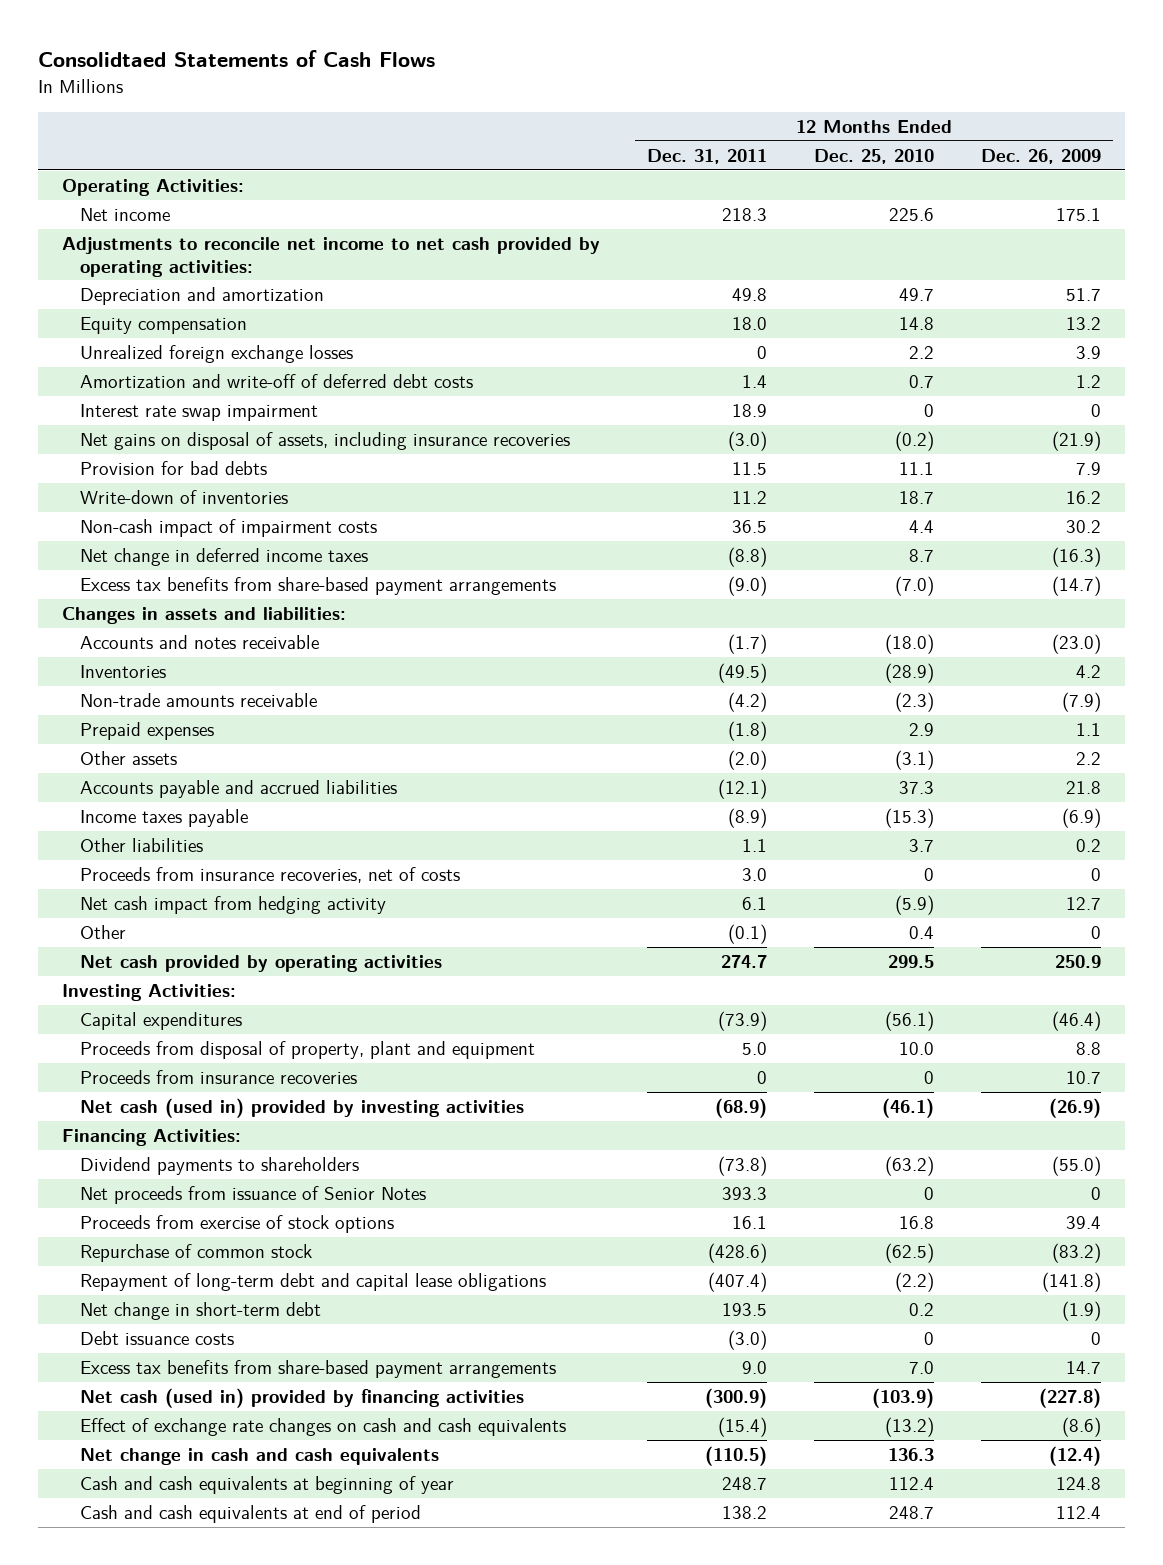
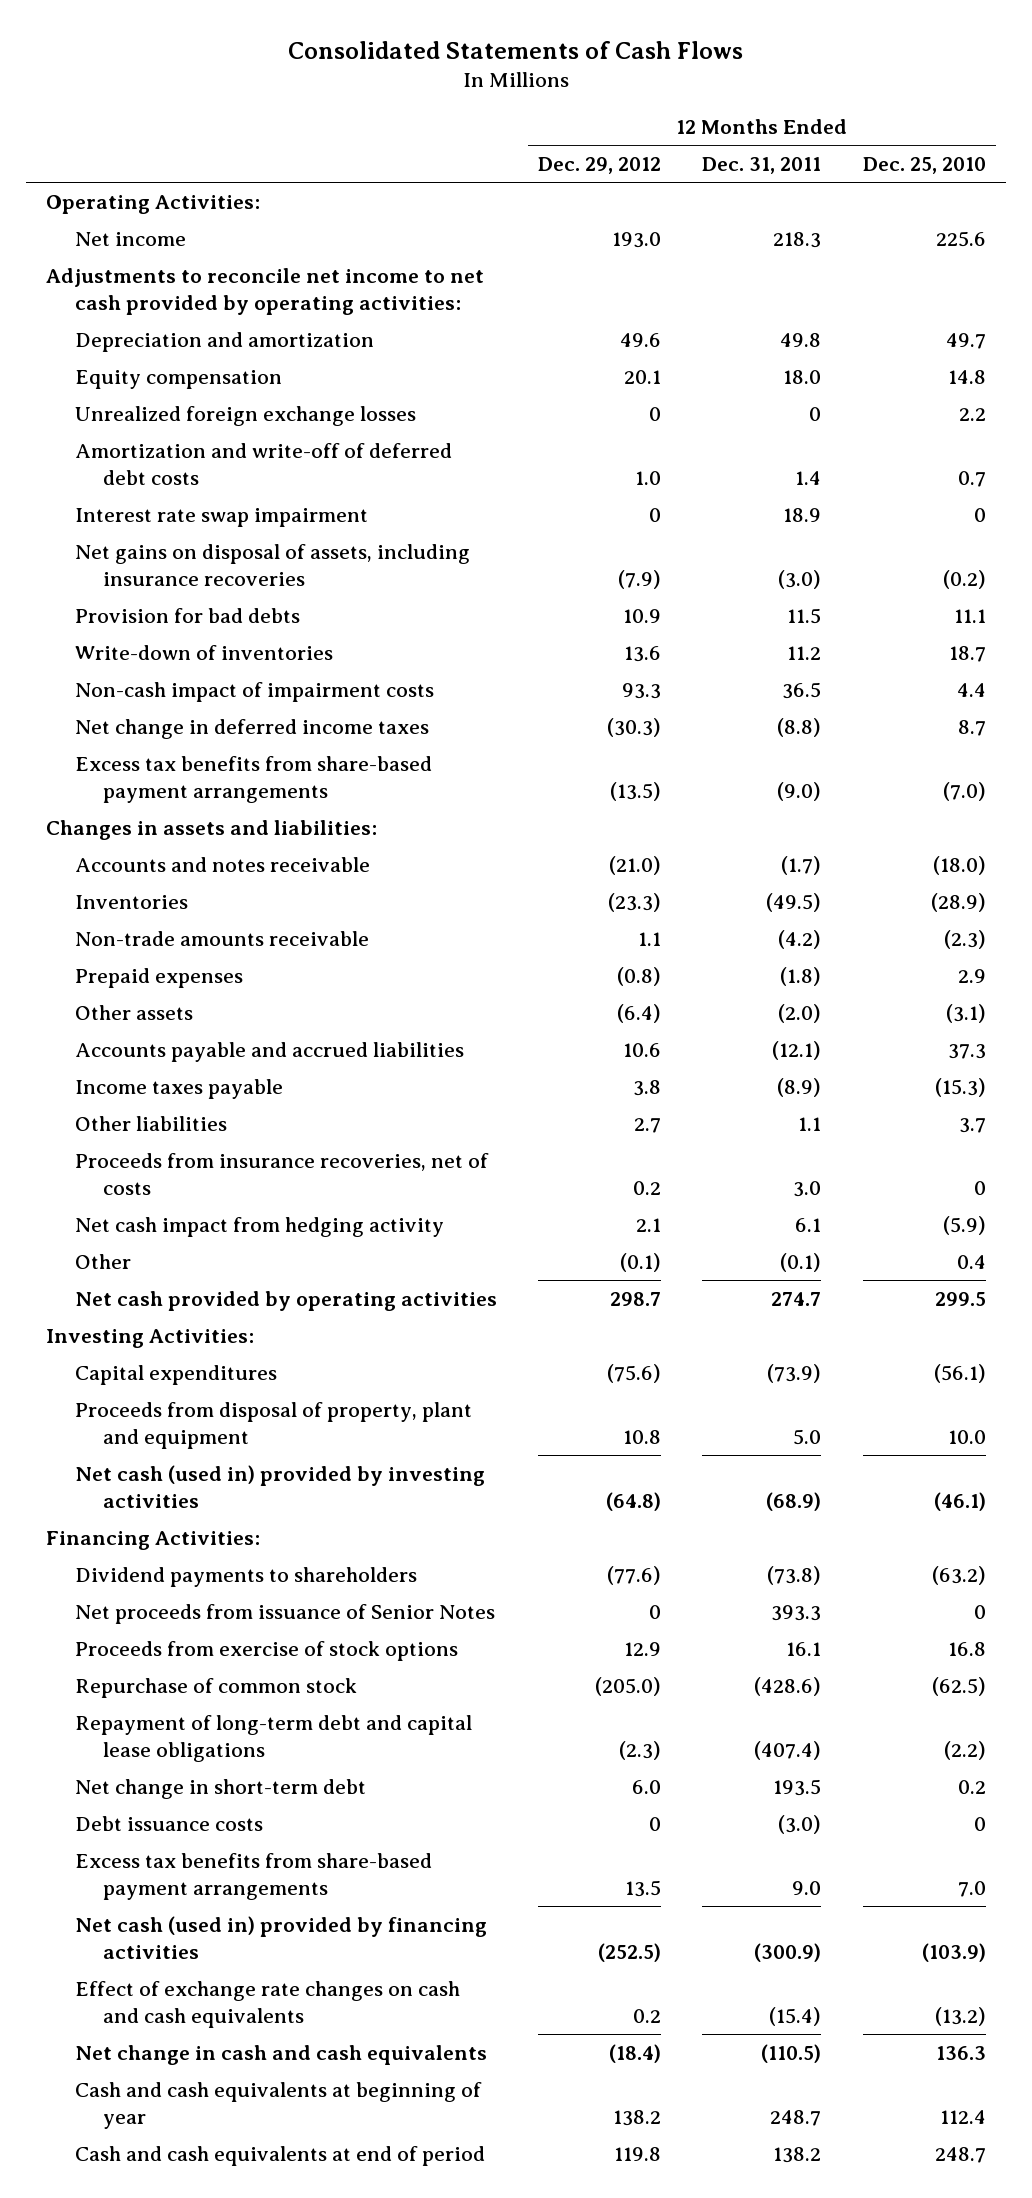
- Consolidtaed Statements of Cash Flows
+ Consolidated Statements of Cash Flows
- | 12 Months Ended Dec. 31, 2011 | 12 Months Ended Dec. 25, 2010 | 12 Months Ended Dec. 26, 2009
+ | 12 Months Ended Dec. 29, 2012 | 12 Months Ended Dec. 31, 2011 | 12 Months Ended Dec. 25, 2010
- Proceeds from insurance recoveries | 0 | 0 | 10.7

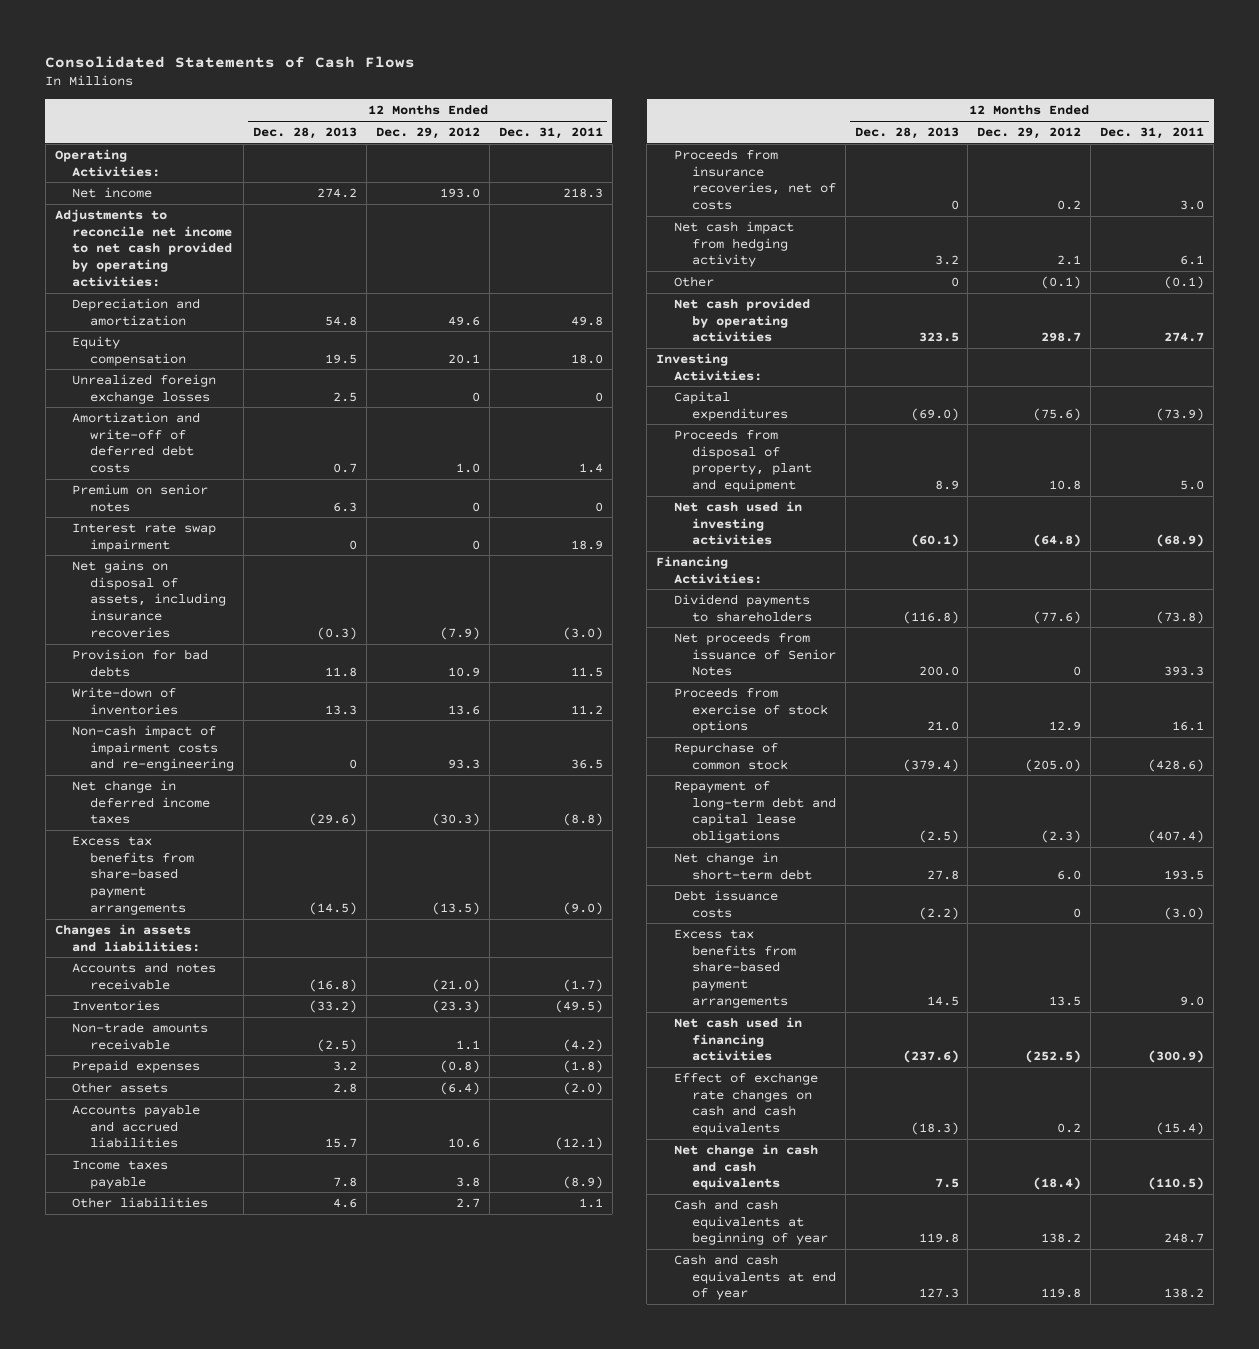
- | 12 Months Ended Dec. 29, 2012 | 12 Months Ended Dec. 31, 2011 | 12 Months Ended Dec. 25, 2010
+ | 12 Months Ended Dec. 28, 2013 | 12 Months Ended Dec. 29, 2012 | 12 Months Ended Dec. 31, 2011
+ Premium on senior notes | 6.3 | 0 | 0
- Non-cash impact of impairment costs | 93.3 | 36.5 | 4.4
+ Non-cash impact of impairment costs and re-engineering | 0 | 93.3 | 36.5
- Net cash (used in) provided by investing activities | (64.8) | (68.9) | (46.1)
+ Net cash used in investing activities | (60.1) | (64.8) | (68.9)
- Net cash (used in) provided by financing activities | (252.5) | (300.9) | (103.9)
+ Net cash used in financing activities | (237.6) | (252.5) | (300.9)
- Cash and cash equivalents at end of period | 119.8 | 138.2 | 248.7
+ Cash and cash equivalents at end of year | 127.3 | 119.8 | 138.2

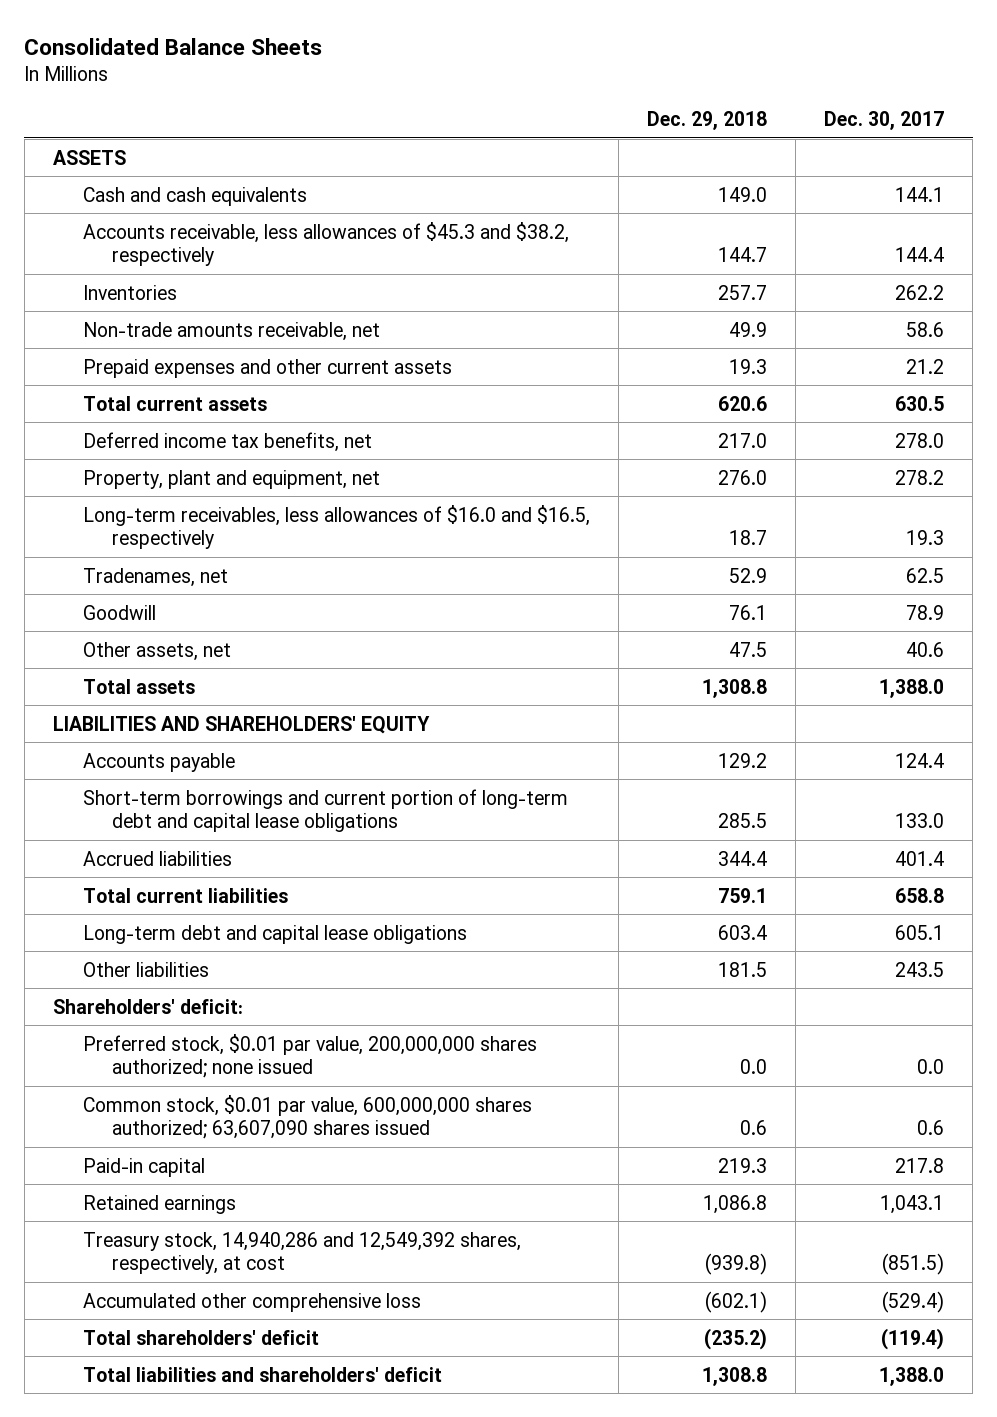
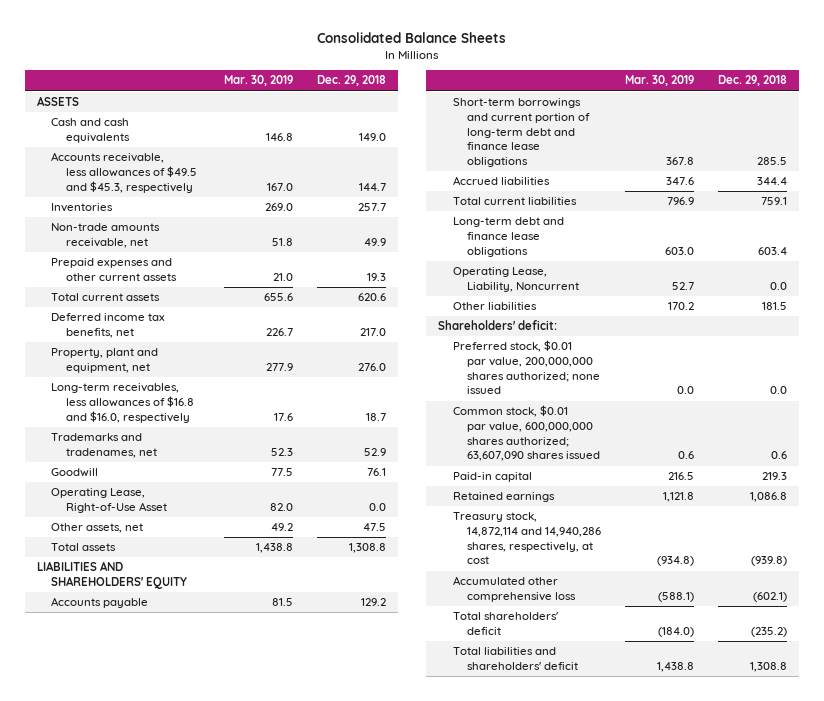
- | Dec. 29, 2018 | Dec. 30, 2017
+ | Mar. 30, 2019 | Dec. 29, 2018
- Accounts receivable, less allowances of $45.3 and $38.2, respectively | 144.7 | 144.4
+ Accounts receivable, less allowances of $49.5 and $45.3, respectively | 167.0 | 144.7
- Long-term receivables, less allowances of $16.0 and $16.5, respectively | 18.7 | 19.3
- Tradenames, net | 52.9 | 62.5
+ Long-term receivables, less allowances of $16.8 and $16.0, respectively | 17.6 | 18.7
+ Trademarks and tradenames, net | 52.3 | 52.9
+ Operating Lease, Right-of-Use Asset | 82.0 | 0.0
- Short-term borrowings and current portion of long-term debt and capital lease obligations | 285.5 | 133.0
+ Short-term borrowings and current portion of long-term debt and finance lease obligations | 367.8 | 285.5
- Long-term debt and capital lease obligations | 603.4 | 605.1
+ Long-term debt and finance lease obligations | 603.0 | 603.4
+ Operating Lease, Liability, Noncurrent | 52.7 | 0.0
- Treasury stock, 14,940,286 and 12,549,392 shares, respectively, at cost | (939.8) | (851.5)
+ Treasury stock, 14,872,114 and 14,940,286 shares, respectively, at cost | (934.8) | (939.8)

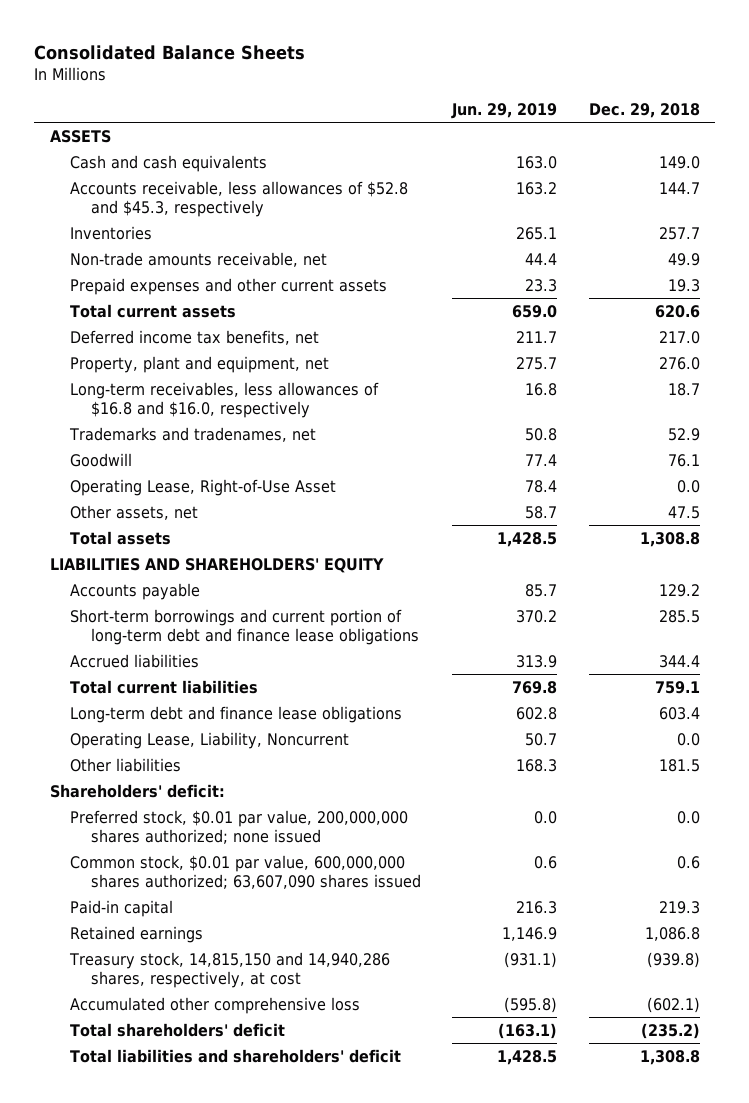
- | Mar. 30, 2019 | Dec. 29, 2018
+ | Jun. 29, 2019 | Dec. 29, 2018
- Accounts receivable, less allowances of $49.5 and $45.3, respectively | 167.0 | 144.7
+ Accounts receivable, less allowances of $52.8 and $45.3, respectively | 163.2 | 144.7
- Treasury stock, 14,872,114 and 14,940,286 shares, respectively, at cost | (934.8) | (939.8)
+ Treasury stock, 14,815,150 and 14,940,286 shares, respectively, at cost | (931.1) | (939.8)

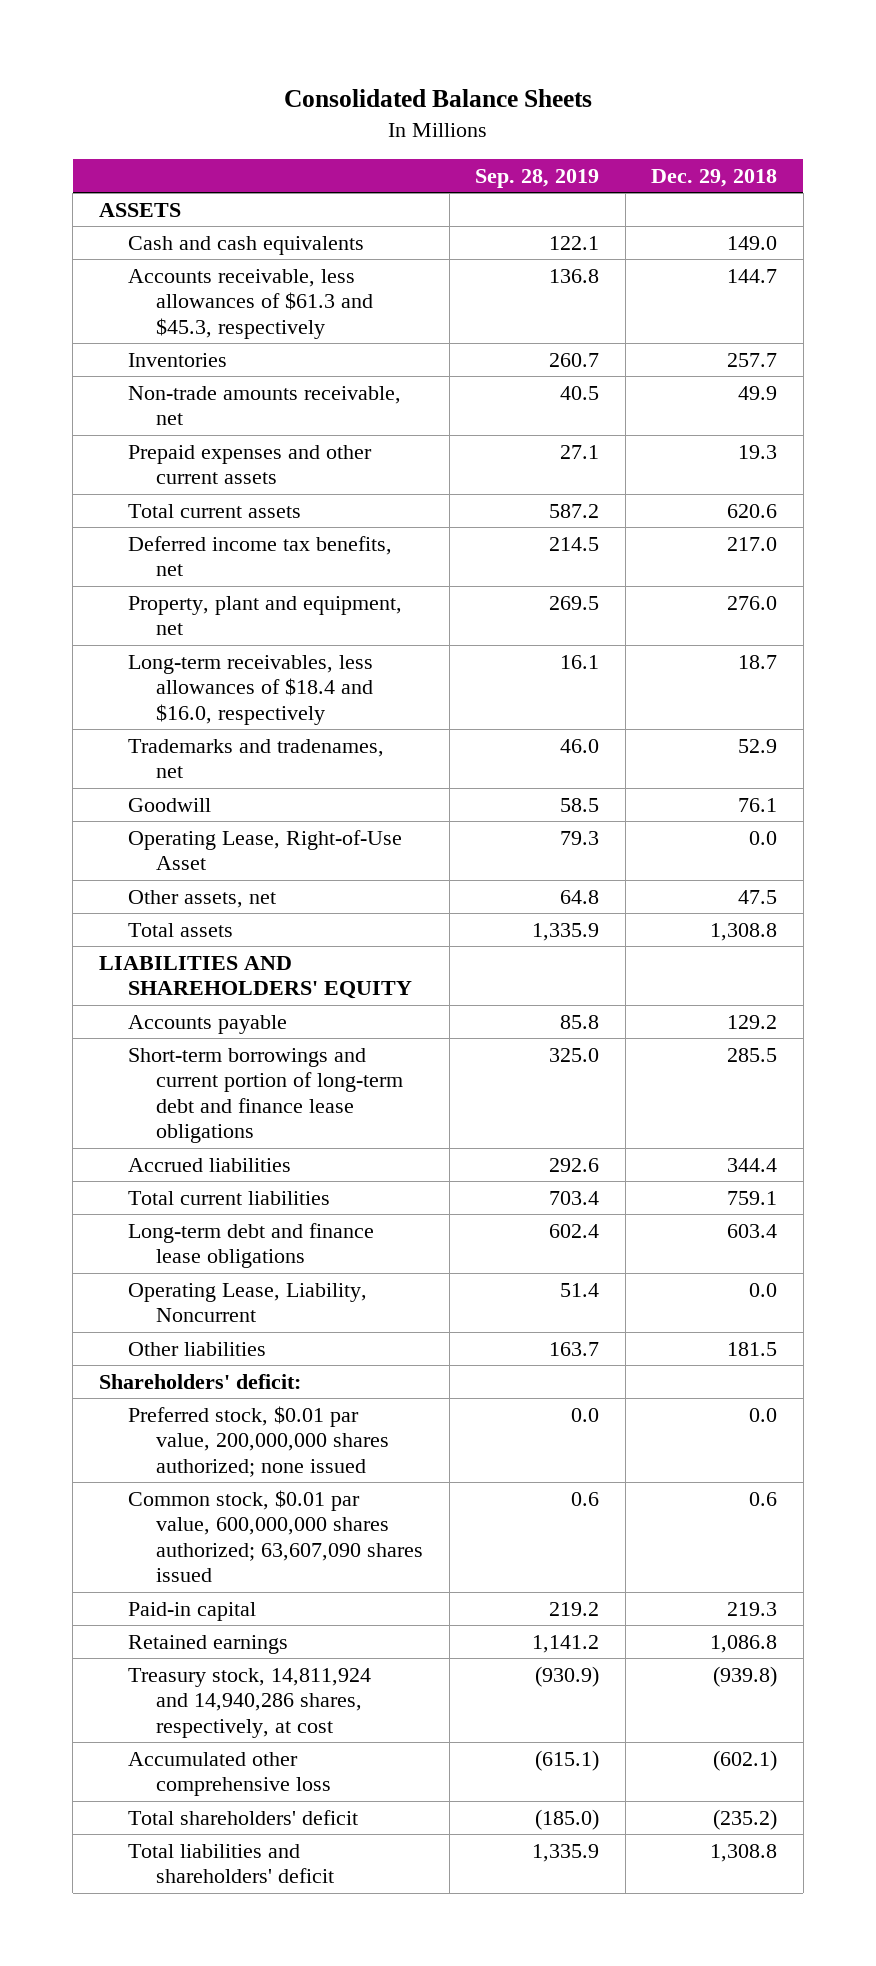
- | Jun. 29, 2019 | Dec. 29, 2018
+ | Sep. 28, 2019 | Dec. 29, 2018
- Accounts receivable, less allowances of $52.8 and $45.3, respectively | 163.2 | 144.7
+ Accounts receivable, less allowances of $61.3 and $45.3, respectively | 136.8 | 144.7
- Long-term receivables, less allowances of $16.8 and $16.0, respectively | 16.8 | 18.7
+ Long-term receivables, less allowances of $18.4 and $16.0, respectively | 16.1 | 18.7
- Treasury stock, 14,815,150 and 14,940,286 shares, respectively, at cost | (931.1) | (939.8)
+ Treasury stock, 14,811,924 and 14,940,286 shares, respectively, at cost | (930.9) | (939.8)

